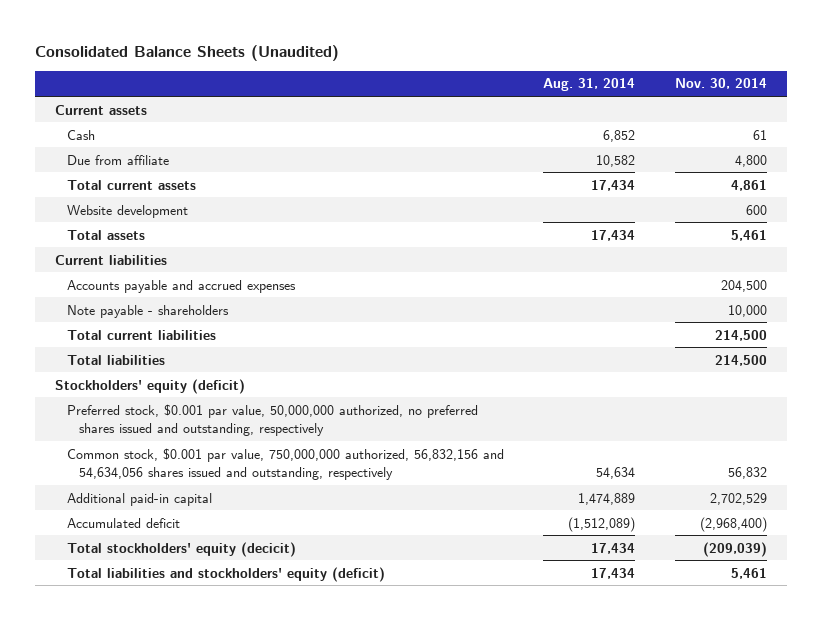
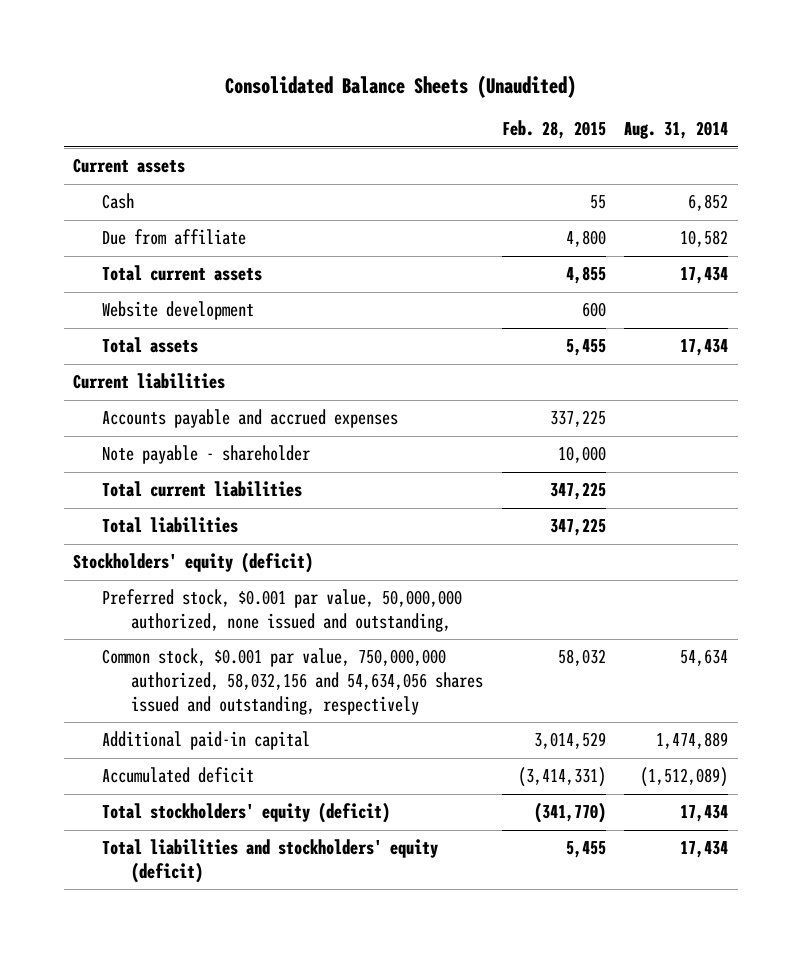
- | Aug. 31, 2014 | Nov. 30, 2014
+ | Feb. 28, 2015 | Aug. 31, 2014
- Note payable - shareholders | | 10,000
+ Note payable - shareholder | 10,000 |
- Preferred stock, $0.001 par value, 50,000,000 authorized, no preferred shares issued and outstanding, respectively
- Common stock, $0.001 par value, 750,000,000 authorized, 56,832,156 and 54,634,056 shares issued and outstanding, respectively | 54,634 | 56,832
+ Preferred stock, $0.001 par value, 50,000,000 authorized, none issued and outstanding,
+ Common stock, $0.001 par value, 750,000,000 authorized, 58,032,156 and 54,634,056 shares issued and outstanding, respectively | 58,032 | 54,634
- Total stockholders' equity (decicit) | 17,434 | (209,039)
+ Total stockholders' equity (deficit) | (341,770) | 17,434

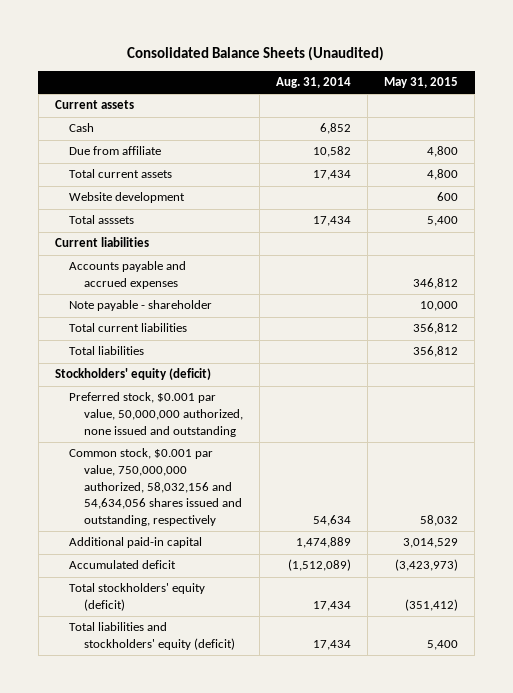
- | Feb. 28, 2015 | Aug. 31, 2014
+ | Aug. 31, 2014 | May 31, 2015
- Total assets | 5,455 | 17,434
+ Total asssets | 17,434 | 5,400
- Preferred stock, $0.001 par value, 50,000,000 authorized, none issued and outstanding,
+ Preferred stock, $0.001 par value, 50,000,000 authorized, none issued and outstanding

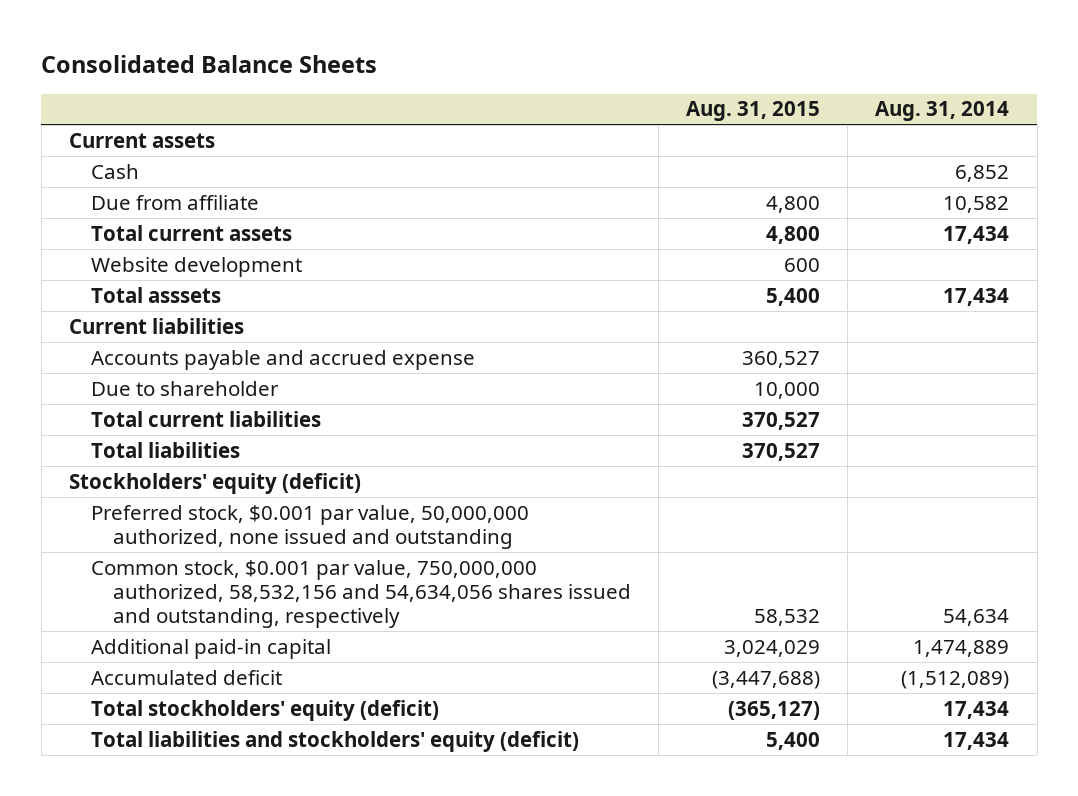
- Consolidated Balance Sheets (Unaudited)
+ Consolidated Balance Sheets
- | Aug. 31, 2014 | May 31, 2015
+ | Aug. 31, 2015 | Aug. 31, 2014
- Accounts payable and accrued expenses | | 346,812
- Note payable - shareholder | | 10,000
+ Accounts payable and accrued expense | 360,527 |
+ Due to shareholder | 10,000 |
- Common stock, $0.001 par value, 750,000,000 authorized, 58,032,156 and 54,634,056 shares issued and outstanding, respectively | 54,634 | 58,032
+ Common stock, $0.001 par value, 750,000,000 authorized, 58,532,156 and 54,634,056 shares issued and outstanding, respectively | 58,532 | 54,634

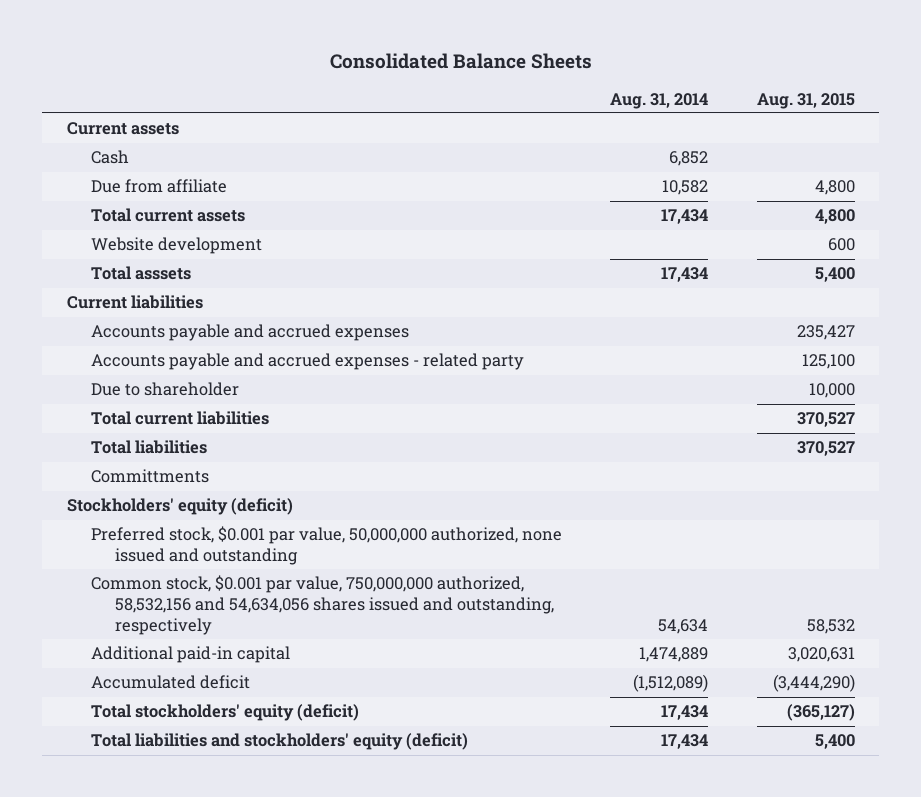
- | Aug. 31, 2015 | Aug. 31, 2014
+ | Aug. 31, 2014 | Aug. 31, 2015
- Accounts payable and accrued expense | 360,527 |
+ Accounts payable and accrued expenses | | 235,427
+ Accounts payable and accrued expenses - related party | | 125,100
+ Committments
- Additional paid-in capital | 3,024,029 | 1,474,889
- Accumulated deficit | (3,447,688) | (1,512,089)
+ Additional paid-in capital | 1,474,889 | 3,020,631
+ Accumulated deficit | (1,512,089) | (3,444,290)

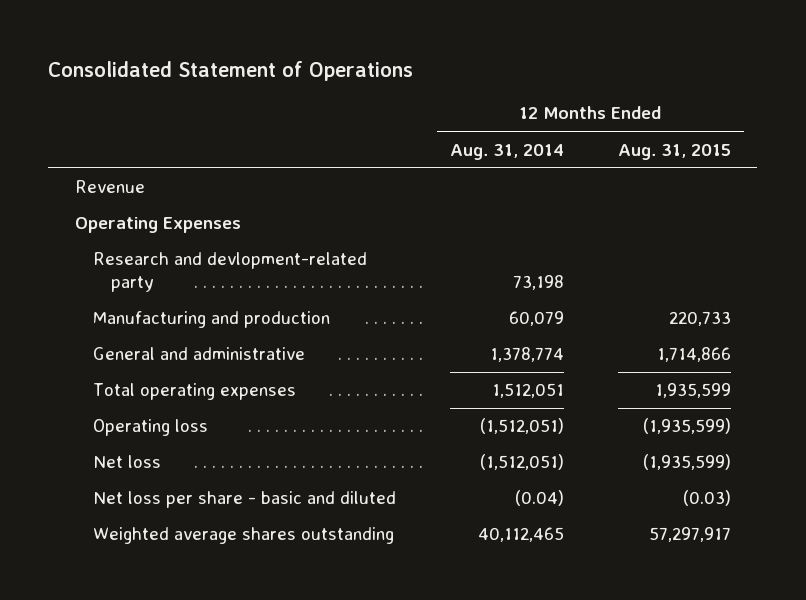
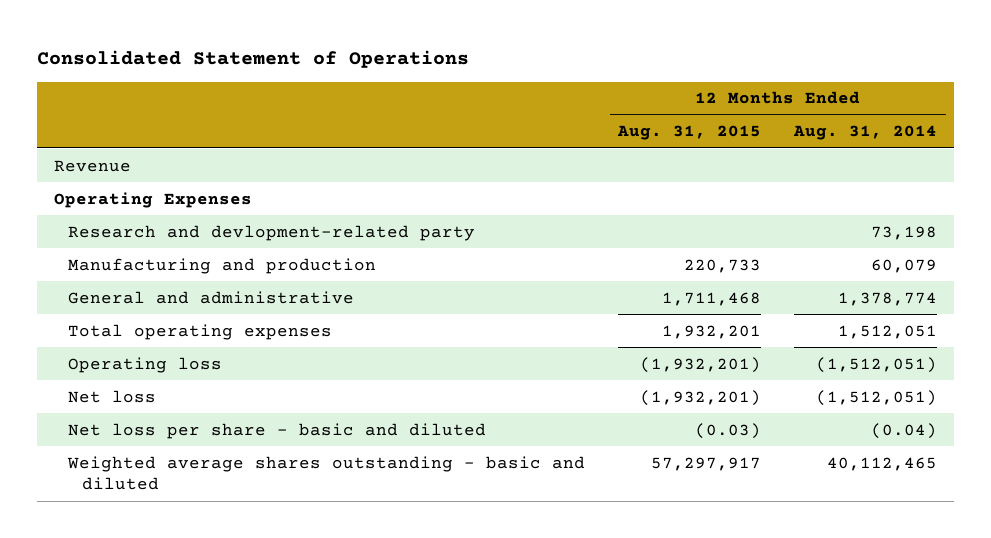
- | 12 Months Ended Aug. 31, 2014 | 12 Months Ended Aug. 31, 2015
+ | 12 Months Ended Aug. 31, 2015 | 12 Months Ended Aug. 31, 2014
- General and administrative | 1,378,774 | 1,714,866
- Total operating expenses | 1,512,051 | 1,935,599
- Operating loss | (1,512,051) | (1,935,599)
- Net loss | (1,512,051) | (1,935,599)
+ General and administrative | 1,711,468 | 1,378,774
+ Total operating expenses | 1,932,201 | 1,512,051
+ Operating loss | (1,932,201) | (1,512,051)
+ Net loss | (1,932,201) | (1,512,051)
- Weighted average shares outstanding | 40,112,465 | 57,297,917
+ Weighted average shares outstanding - basic and diluted | 57,297,917 | 40,112,465

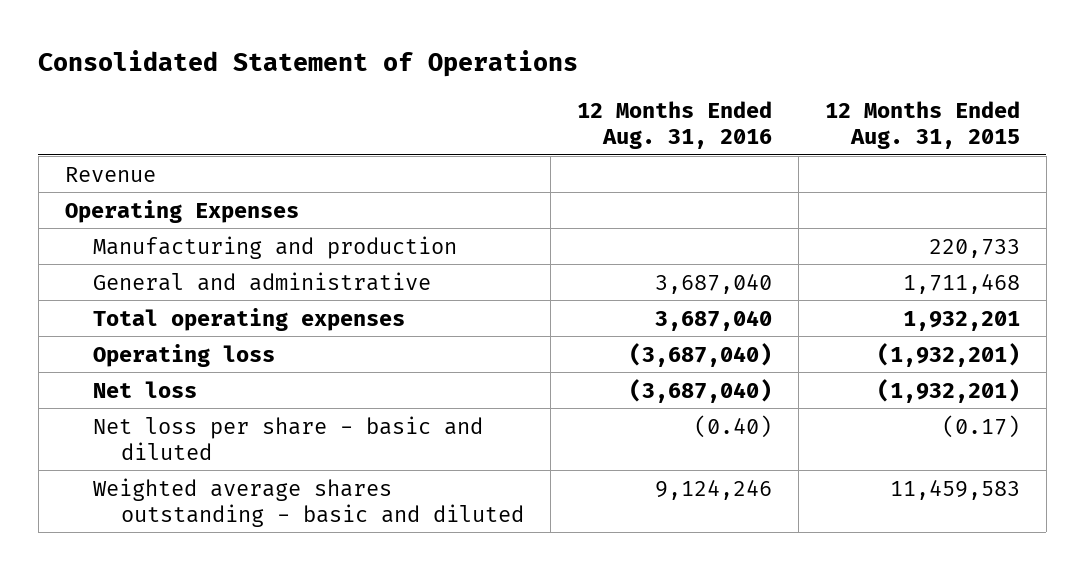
- | 12 Months Ended Aug. 31, 2015 | 12 Months Ended Aug. 31, 2014
+ | 12 Months Ended Aug. 31, 2016 | 12 Months Ended Aug. 31, 2015
- Research and devlopment-related party | | 73,198
- Net loss per share - basic and diluted | (0.03) | (0.04)
- Weighted average shares outstanding - basic and diluted | 57,297,917 | 40,112,465
+ Net loss per share - basic and diluted | (0.40) | (0.17)
+ Weighted average shares outstanding - basic and diluted | 9,124,246 | 11,459,583

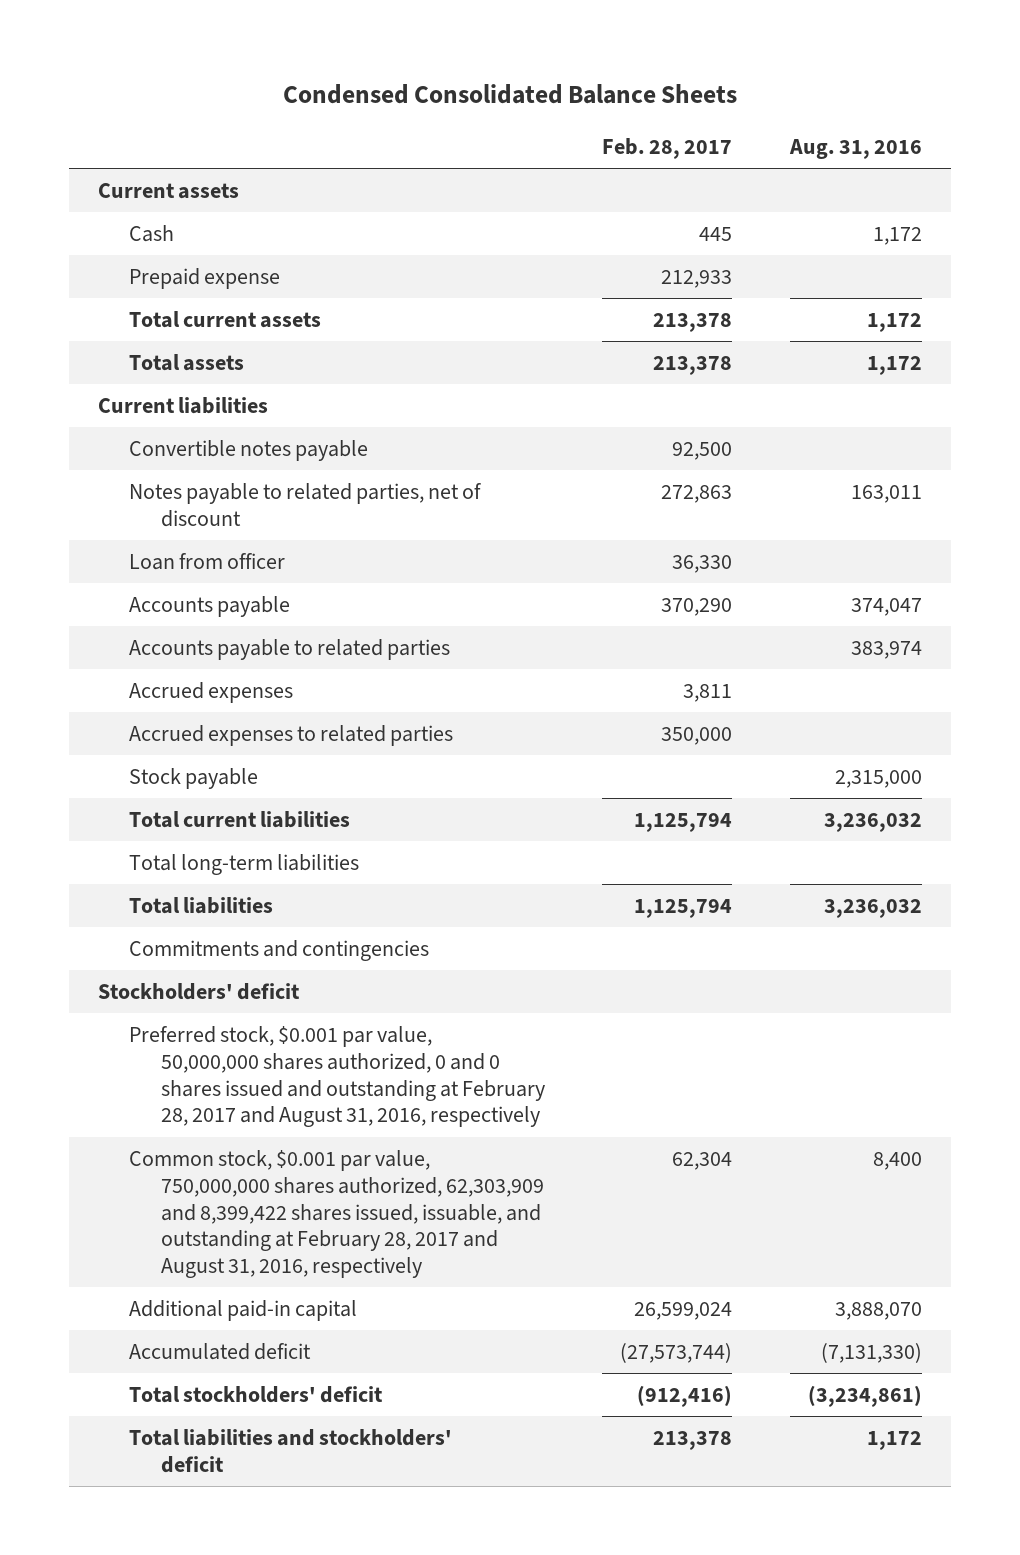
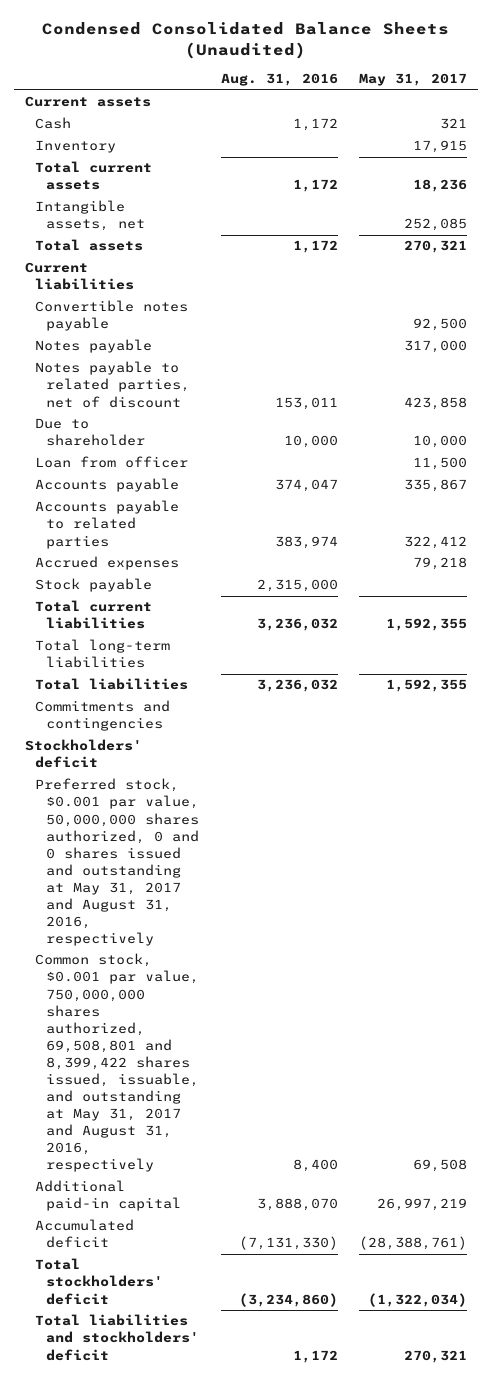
- Condensed Consolidated Balance Sheets
+ Condensed Consolidated Balance Sheets (Unaudited)
- | Feb. 28, 2017 | Aug. 31, 2016
+ | Aug. 31, 2016 | May 31, 2017
- Prepaid expense | 212,933 |
+ Inventory | | 17,915
+ Intangible assets, net | | 252,085
- Notes payable to related parties, net of discount | 272,863 | 163,011
+ Notes payable | | 317,000
+ Notes payable to related parties, net of discount | 153,011 | 423,858
+ Due to shareholder | 10,000 | 10,000
- Accrued expenses to related parties | 350,000 |
- Preferred stock, $0.001 par value, 50,000,000 shares authorized, 0 and 0 shares issued and outstanding at February 28, 2017 and August 31, 2016, respectively
- Common stock, $0.001 par value, 750,000,000 shares authorized, 62,303,909 and 8,399,422 shares issued, issuable, and outstanding at February 28, 2017 and August 31, 2016, respectively | 62,304 | 8,400
+ Preferred stock, $0.001 par value, 50,000,000 shares authorized, 0 and 0 shares issued and outstanding at May 31, 2017 and August 31, 2016, respectively
+ Common stock, $0.001 par value, 750,000,000 shares authorized, 69,508,801 and 8,399,422 shares issued, issuable, and outstanding at May 31, 2017 and August 31, 2016, respectively | 8,400 | 69,508
- Total stockholders' deficit | (912,416) | (3,234,861)
+ Total stockholders' deficit | (3,234,860) | (1,322,034)

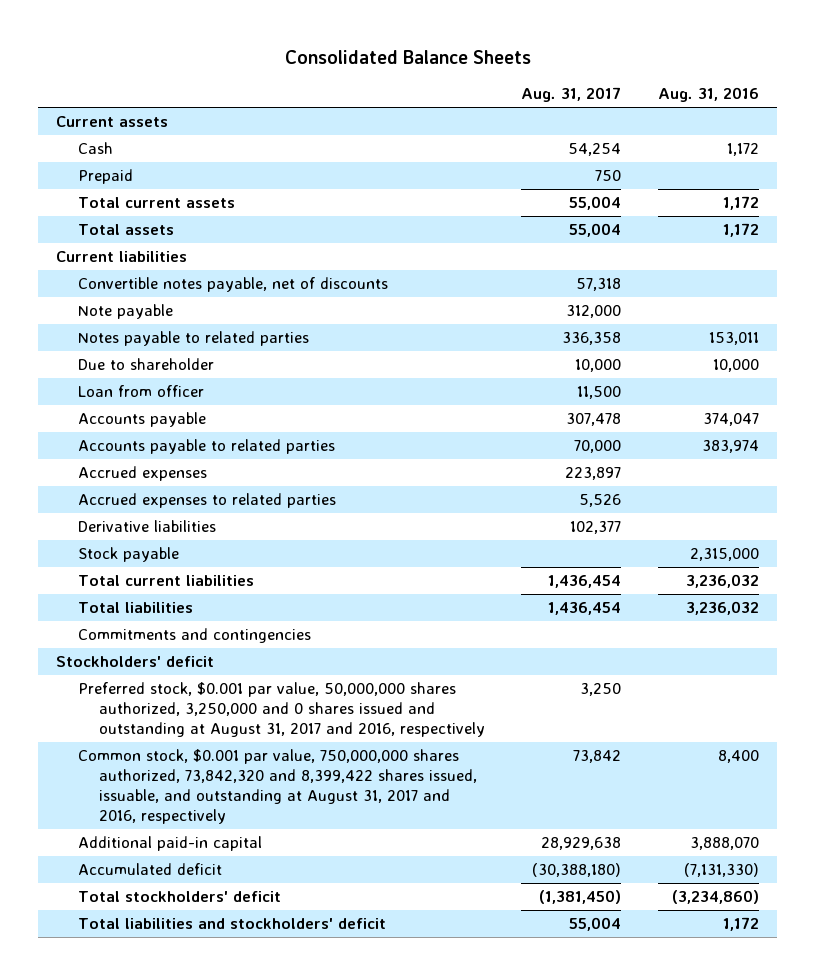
- Condensed Consolidated Balance Sheets (Unaudited)
+ Consolidated Balance Sheets
- | Aug. 31, 2016 | May 31, 2017
+ | Aug. 31, 2017 | Aug. 31, 2016
- Inventory | | 17,915
+ Prepaid | 750 |
- Intangible assets, net | | 252,085
- Convertible notes payable | | 92,500
- Notes payable | | 317,000
- Notes payable to related parties, net of discount | 153,011 | 423,858
+ Convertible notes payable, net of discounts | 57,318 |
+ Note payable | 312,000 |
+ Notes payable to related parties | 336,358 | 153,011
+ Accrued expenses to related parties | 5,526 |
+ Derivative liabilities | 102,377 |
- Total long-term liabilities
- Preferred stock, $0.001 par value, 50,000,000 shares authorized, 0 and 0 shares issued and outstanding at May 31, 2017 and August 31, 2016, respectively
- Common stock, $0.001 par value, 750,000,000 shares authorized, 69,508,801 and 8,399,422 shares issued, issuable, and outstanding at May 31, 2017 and August 31, 2016, respectively | 8,400 | 69,508
+ Preferred stock, $0.001 par value, 50,000,000 shares authorized, 3,250,000 and 0 shares issued and outstanding at August 31, 2017 and 2016, respectively | 3,250 |
+ Common stock, $0.001 par value, 750,000,000 shares authorized, 73,842,320 and 8,399,422 shares issued, issuable, and outstanding at August 31, 2017 and 2016, respectively | 73,842 | 8,400

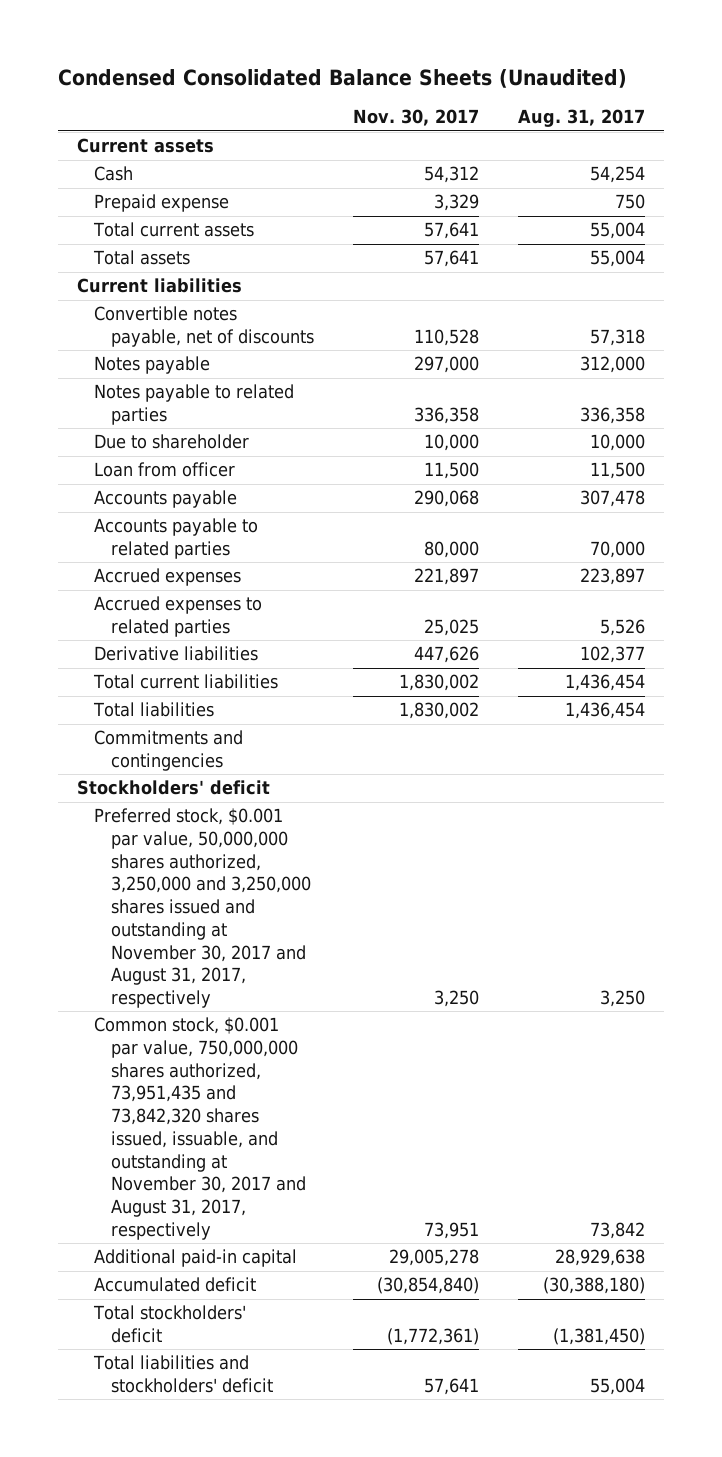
- Consolidated Balance Sheets
+ Condensed Consolidated Balance Sheets (Unaudited)
- | Aug. 31, 2017 | Aug. 31, 2016
+ | Nov. 30, 2017 | Aug. 31, 2017
- Prepaid | 750 |
+ Prepaid expense | 3,329 | 750
- Note payable | 312,000 |
+ Notes payable | 297,000 | 312,000
- Stock payable | | 2,315,000
- Preferred stock, $0.001 par value, 50,000,000 shares authorized, 3,250,000 and 0 shares issued and outstanding at August 31, 2017 and 2016, respectively | 3,250 |
- Common stock, $0.001 par value, 750,000,000 shares authorized, 73,842,320 and 8,399,422 shares issued, issuable, and outstanding at August 31, 2017 and 2016, respectively | 73,842 | 8,400
+ Preferred stock, $0.001 par value, 50,000,000 shares authorized, 3,250,000 and 3,250,000 shares issued and outstanding at November 30, 2017 and August 31, 2017, respectively | 3,250 | 3,250
+ Common stock, $0.001 par value, 750,000,000 shares authorized, 73,951,435 and 73,842,320 shares issued, issuable, and outstanding at November 30, 2017 and August 31, 2017, respectively | 73,951 | 73,842

